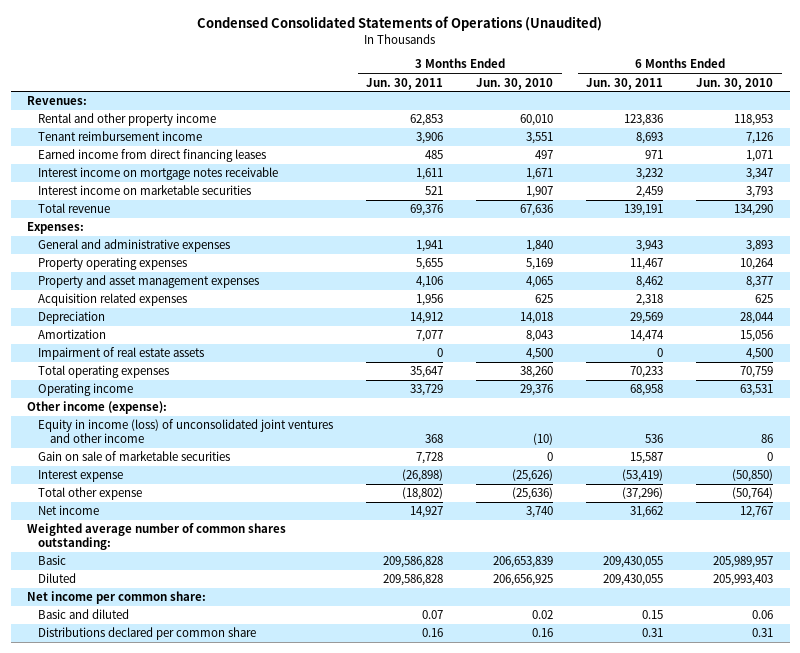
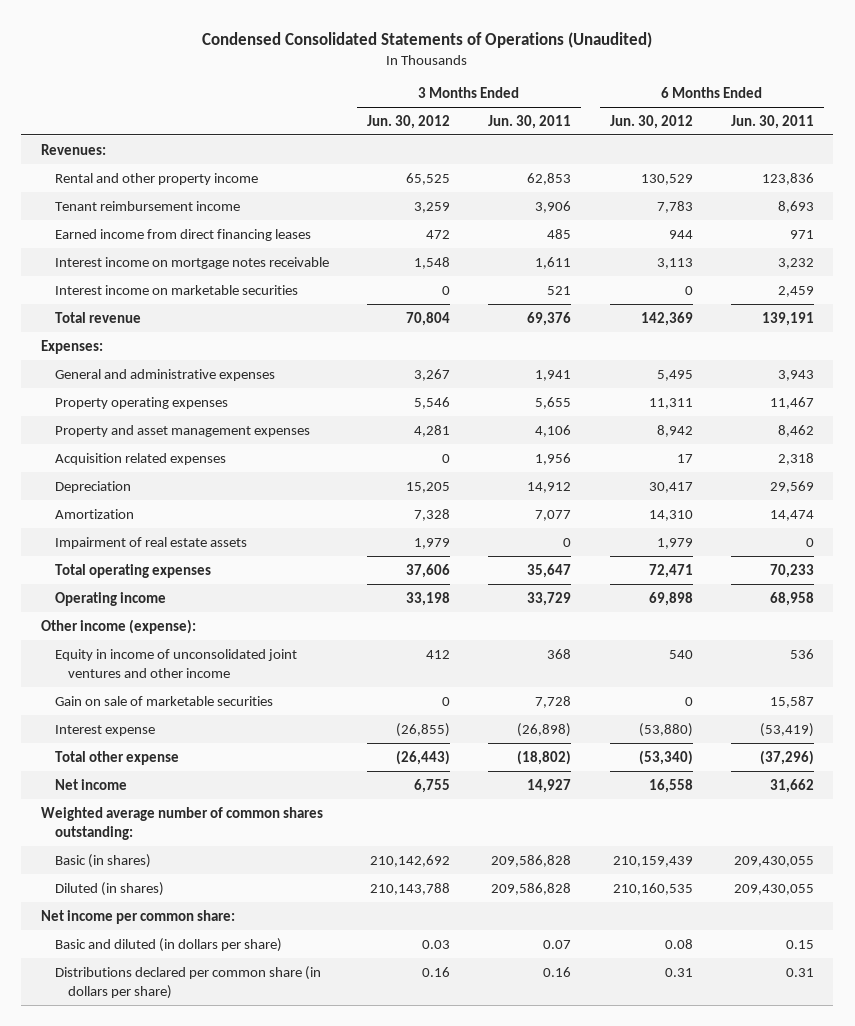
- | 3 Months Ended Jun. 30, 2011 | 3 Months Ended Jun. 30, 2010 | 6 Months Ended Jun. 30, 2011 | 6 Months Ended Jun. 30, 2010
+ | 3 Months Ended Jun. 30, 2012 | 3 Months Ended Jun. 30, 2011 | 6 Months Ended Jun. 30, 2012 | 6 Months Ended Jun. 30, 2011
- Equity in income (loss) of unconsolidated joint ventures and other income | 368 | (10) | 536 | 86
+ Equity in income of unconsolidated joint ventures and other income | 412 | 368 | 540 | 536
- Basic | 209,586,828 | 206,653,839 | 209,430,055 | 205,989,957
- Diluted | 209,586,828 | 206,656,925 | 209,430,055 | 205,993,403
+ Basic (in shares) | 210,142,692 | 209,586,828 | 210,159,439 | 209,430,055
+ Diluted (in shares) | 210,143,788 | 209,586,828 | 210,160,535 | 209,430,055
- Basic and diluted | 0.07 | 0.02 | 0.15 | 0.06
- Distributions declared per common share | 0.16 | 0.16 | 0.31 | 0.31
+ Basic and diluted (in dollars per share) | 0.03 | 0.07 | 0.08 | 0.15
+ Distributions declared per common share (in dollars per share) | 0.16 | 0.16 | 0.31 | 0.31

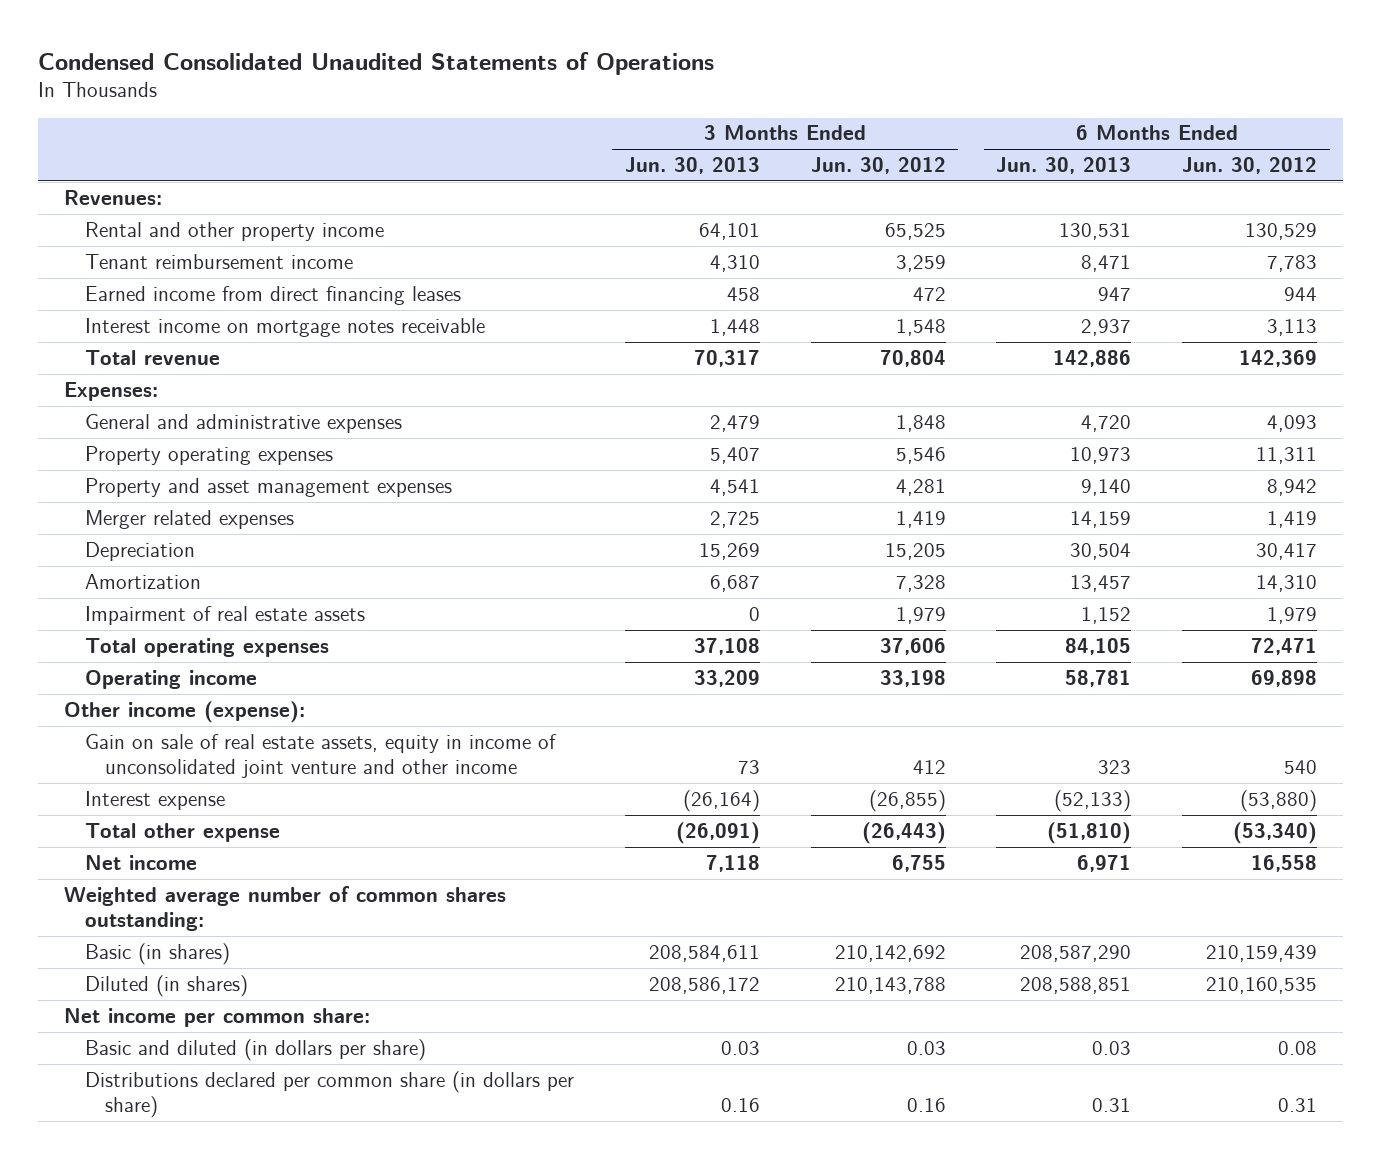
- Condensed Consolidated Statements of Operations (Unaudited)
+ Condensed Consolidated Unaudited Statements of Operations
- | 3 Months Ended Jun. 30, 2012 | 3 Months Ended Jun. 30, 2011 | 6 Months Ended Jun. 30, 2012 | 6 Months Ended Jun. 30, 2011
+ | 3 Months Ended Jun. 30, 2013 | 3 Months Ended Jun. 30, 2012 | 6 Months Ended Jun. 30, 2013 | 6 Months Ended Jun. 30, 2012
- Interest income on marketable securities | 0 | 521 | 0 | 2,459
- General and administrative expenses | 3,267 | 1,941 | 5,495 | 3,943
+ General and administrative expenses | 2,479 | 1,848 | 4,720 | 4,093
- Acquisition related expenses | 0 | 1,956 | 17 | 2,318
+ Merger related expenses | 2,725 | 1,419 | 14,159 | 1,419
- Equity in income of unconsolidated joint ventures and other income | 412 | 368 | 540 | 536
- Gain on sale of marketable securities | 0 | 7,728 | 0 | 15,587
+ Gain on sale of real estate assets, equity in income of unconsolidated joint venture and other income | 73 | 412 | 323 | 540

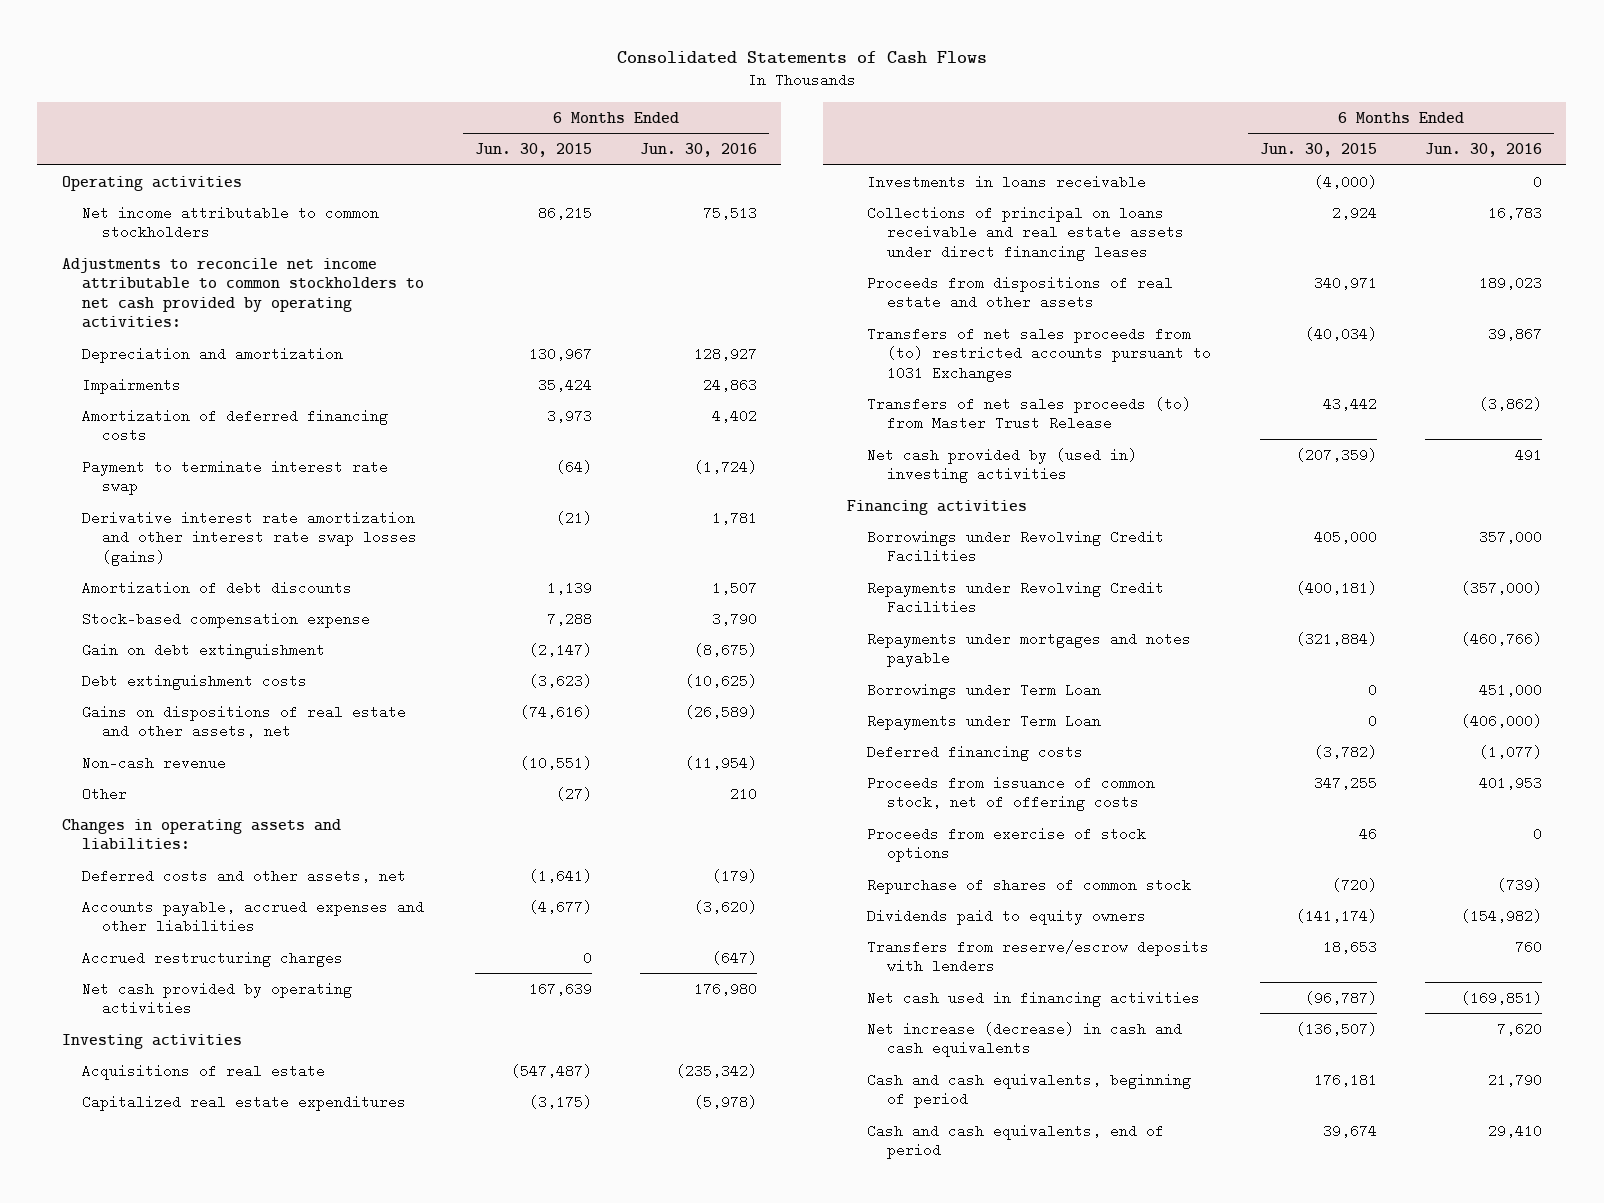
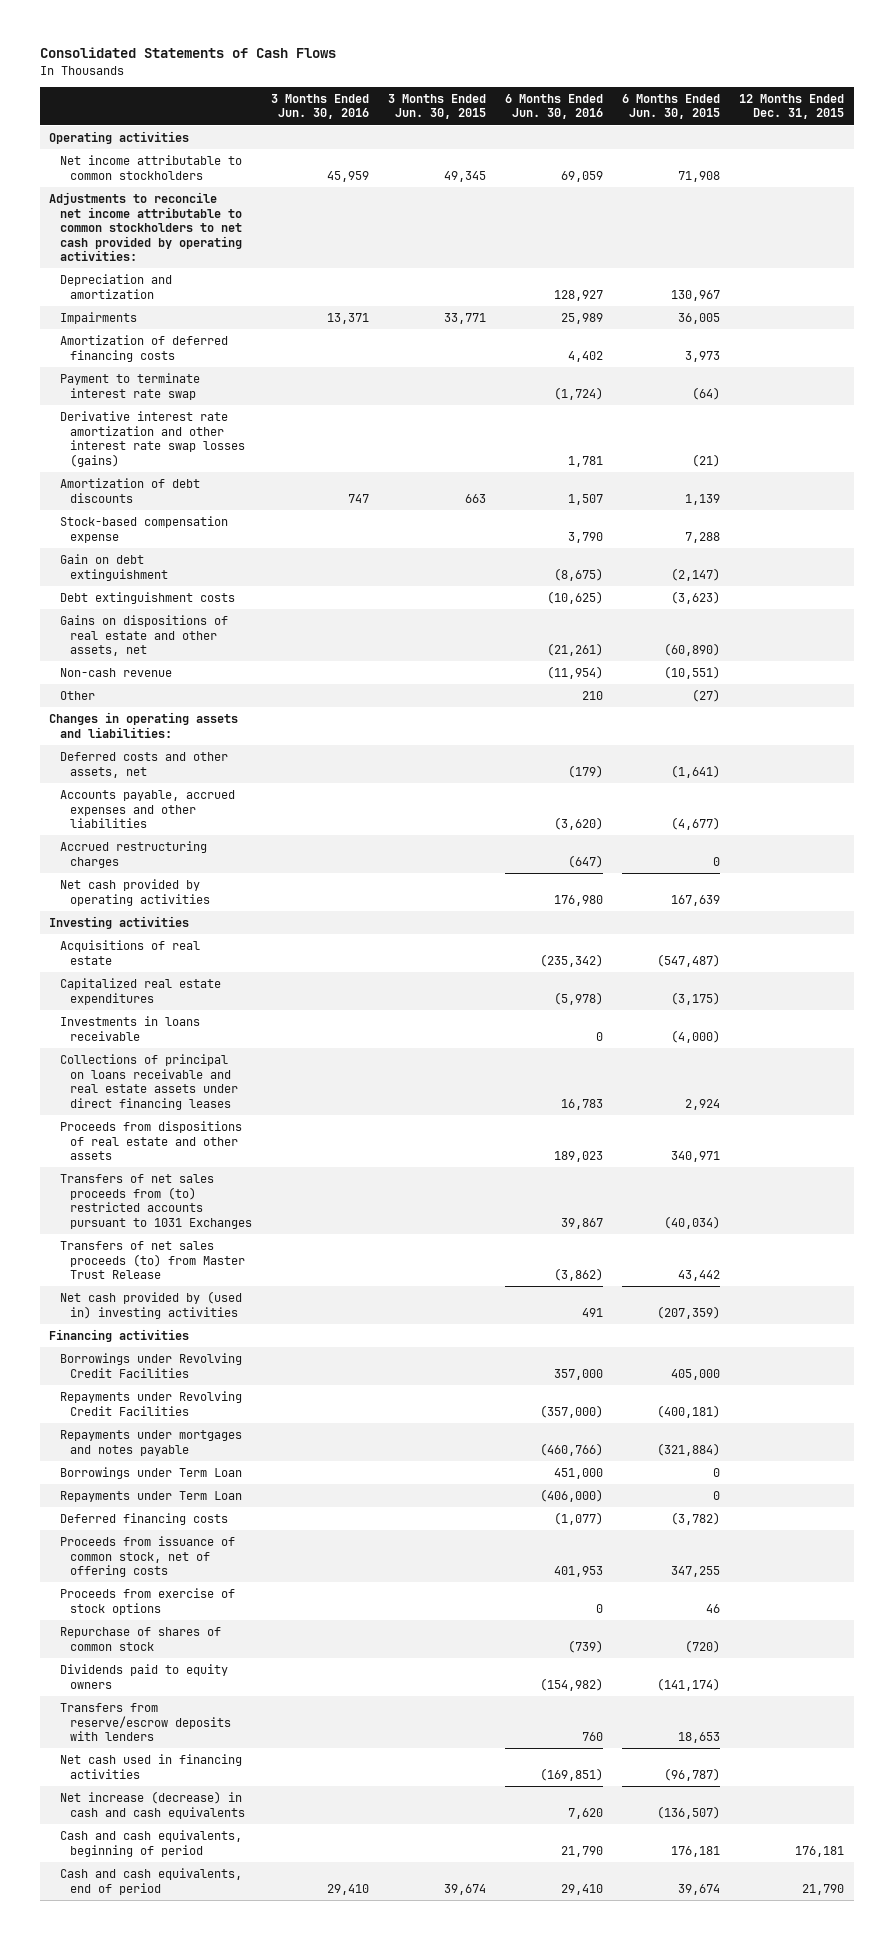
- | 6 Months Ended Jun. 30, 2015 | 6 Months Ended Jun. 30, 2016
+ | 3 Months Ended Jun. 30, 2016 | 3 Months Ended Jun. 30, 2015 | 6 Months Ended Jun. 30, 2016 | 6 Months Ended Jun. 30, 2015 | 12 Months Ended Dec. 31, 2015
- Net income attributable to common stockholders | 86,215 | 75,513
+ Net income attributable to common stockholders | 45,959 | 49,345 | 69,059 | 71,908 |
- Impairments | 35,424 | 24,863
+ Impairments | 13,371 | 33,771 | 25,989 | 36,005 |
- Gains on dispositions of real estate and other assets, net | (74,616) | (26,589)
+ Gains on dispositions of real estate and other assets, net | | | (21,261) | (60,890) |

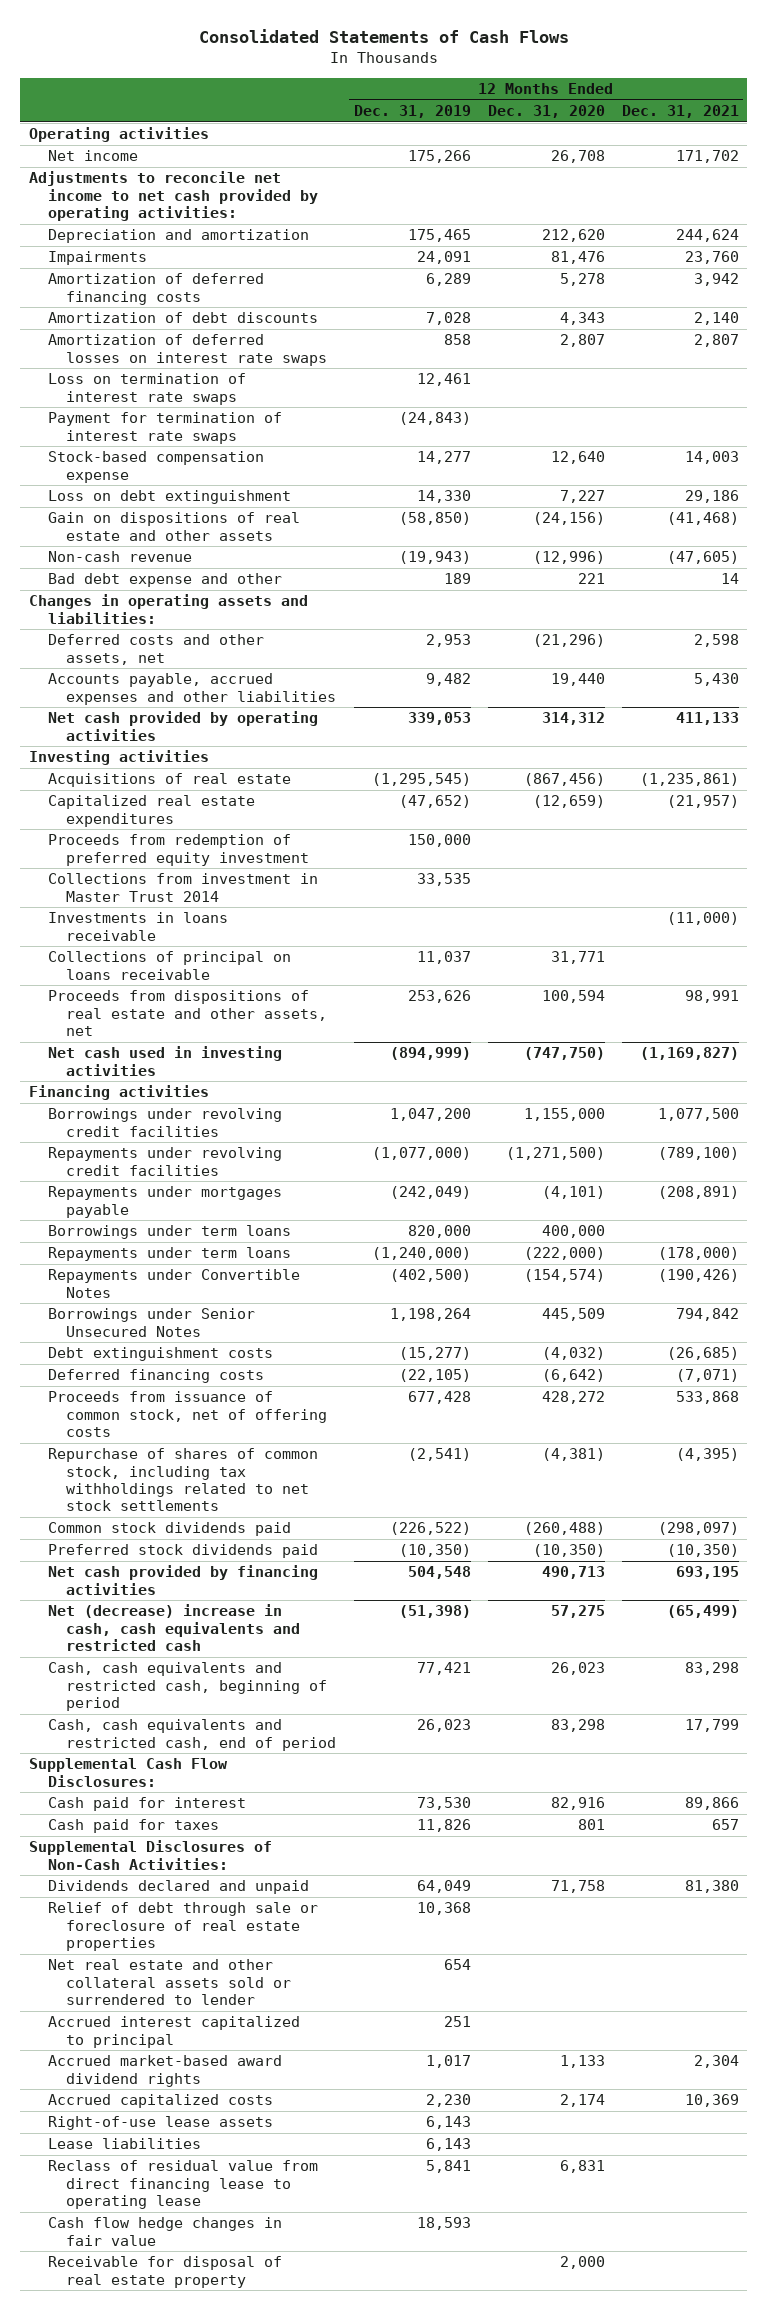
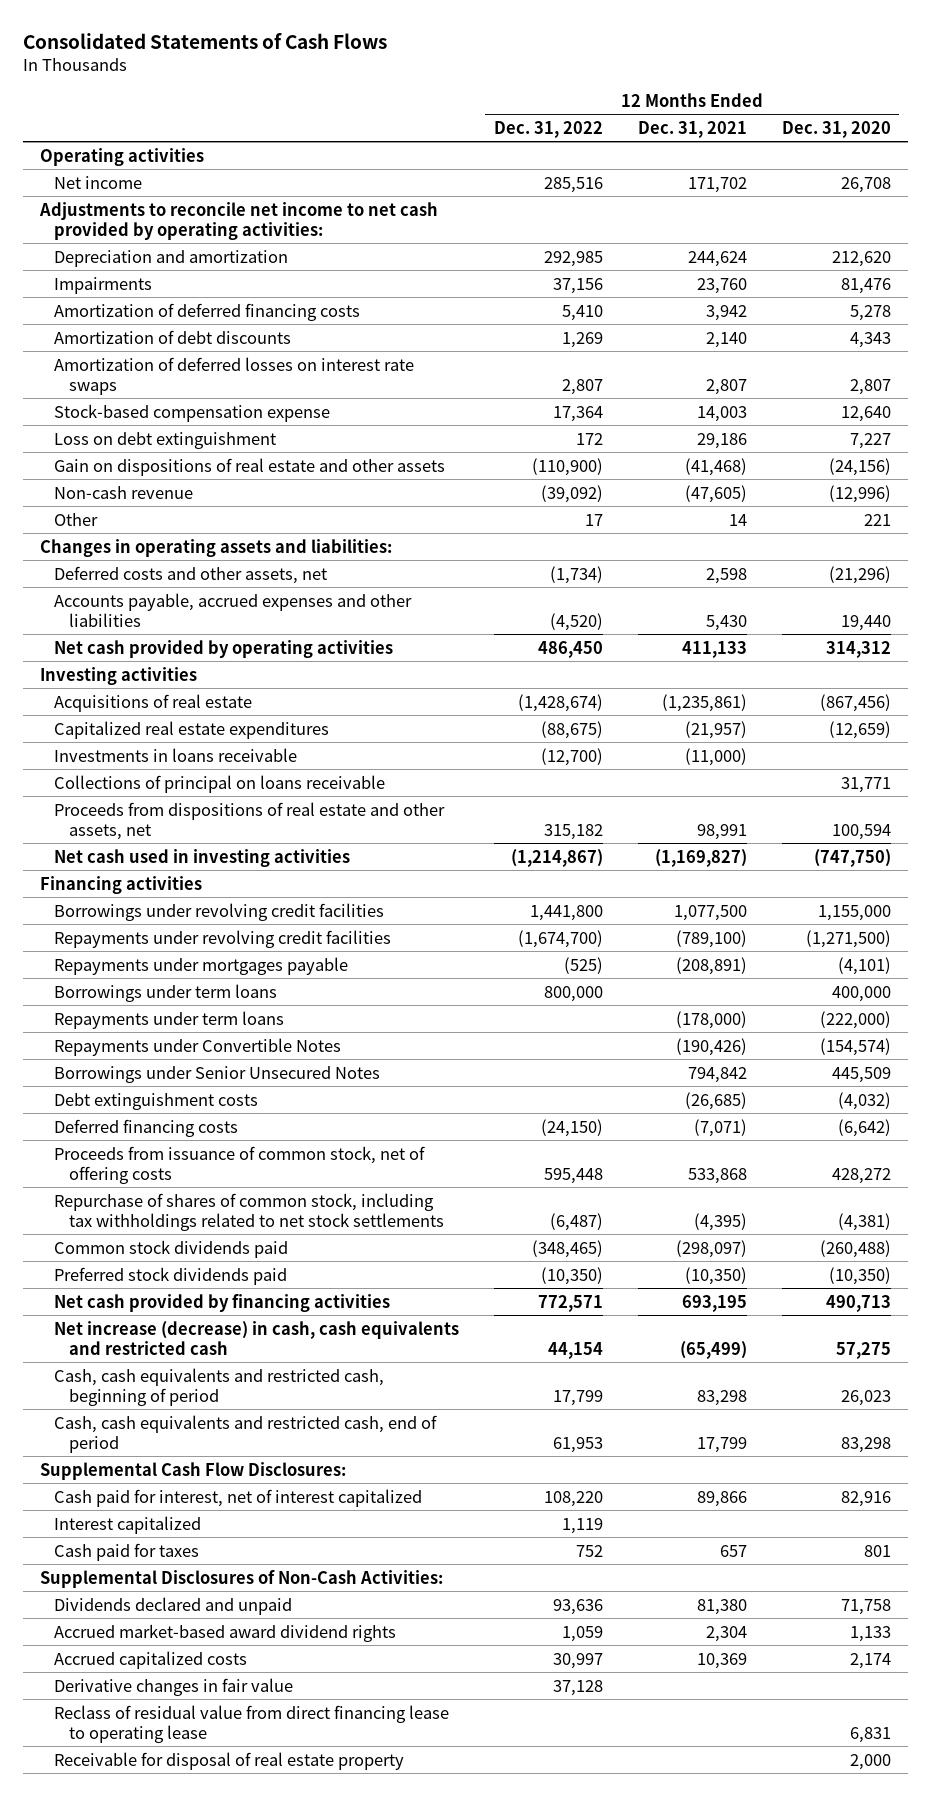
- | 12 Months Ended Dec. 31, 2019 | 12 Months Ended Dec. 31, 2020 | 12 Months Ended Dec. 31, 2021
+ | 12 Months Ended Dec. 31, 2022 | 12 Months Ended Dec. 31, 2021 | 12 Months Ended Dec. 31, 2020
- Loss on termination of interest rate swaps | 12,461 | |
- Payment for termination of interest rate swaps | (24,843) | |
- Bad debt expense and other | 189 | 221 | 14
+ Other | 17 | 14 | 221
- Proceeds from redemption of preferred equity investment | 150,000 | |
- Collections from investment in Master Trust 2014 | 33,535 | |
- Net (decrease) increase in cash, cash equivalents and restricted cash | (51,398) | 57,275 | (65,499)
+ Net increase (decrease) in cash, cash equivalents and restricted cash | 44,154 | (65,499) | 57,275
- Cash paid for interest | 73,530 | 82,916 | 89,866
+ Cash paid for interest, net of interest capitalized | 108,220 | 89,866 | 82,916
+ Interest capitalized | 1,119 | |
- Relief of debt through sale or foreclosure of real estate properties | 10,368 | |
- Net real estate and other collateral assets sold or surrendered to lender | 654 | |
- Accrued interest capitalized to principal | 251 | |
- Right-of-use lease assets | 6,143 | |
- Lease liabilities | 6,143 | |
+ Derivative changes in fair value | 37,128 | |
- Cash flow hedge changes in fair value | 18,593 | |

